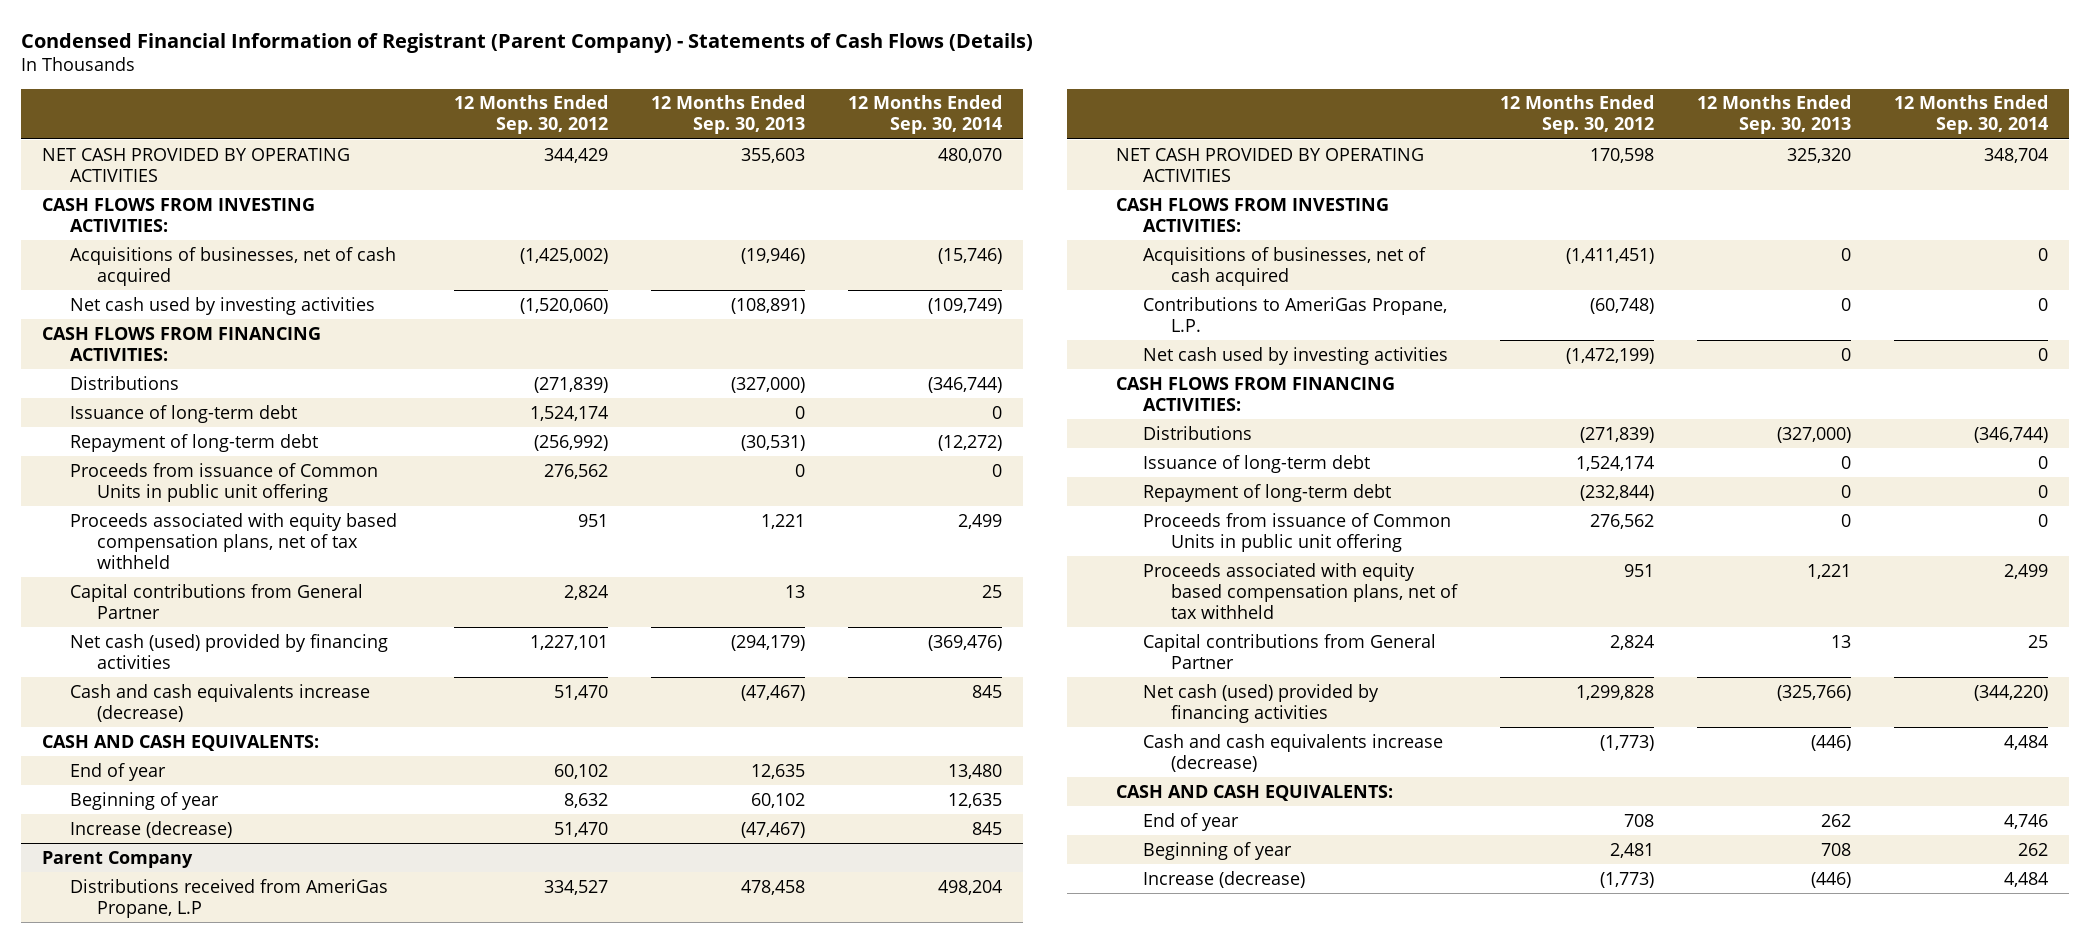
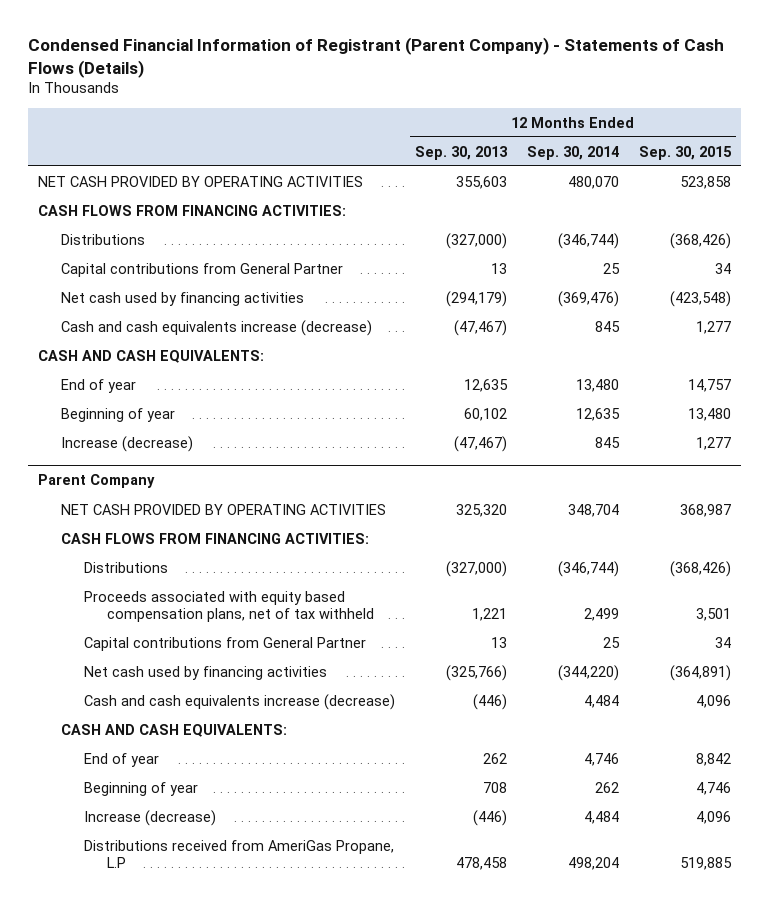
- | 12 Months Ended Sep. 30, 2012 | 12 Months Ended Sep. 30, 2013 | 12 Months Ended Sep. 30, 2014
+ | 12 Months Ended Sep. 30, 2013 | 12 Months Ended Sep. 30, 2014 | 12 Months Ended Sep. 30, 2015
- CASH FLOWS FROM INVESTING ACTIVITIES:
- Acquisitions of businesses, net of cash acquired | (1,425,002) | (19,946) | (15,746)
- Net cash used by investing activities | (1,520,060) | (108,891) | (109,749)
- Issuance of long-term debt | 1,524,174 | 0 | 0
- Repayment of long-term debt | (256,992) | (30,531) | (12,272)
- Proceeds from issuance of Common Units in public unit offering | 276,562 | 0 | 0
- Proceeds associated with equity based compensation plans, net of tax withheld | 951 | 1,221 | 2,499
- Net cash (used) provided by financing activities | 1,227,101 | (294,179) | (369,476)
+ Net cash used by financing activities | (294,179) | (369,476) | (423,548)
@ Parent Company
- CASH FLOWS FROM INVESTING ACTIVITIES:
- Acquisitions of businesses, net of cash acquired | (1,411,451) | 0 | 0
- Contributions to AmeriGas Propane, L.P. | (60,748) | 0 | 0
- Net cash used by investing activities | (1,472,199) | 0 | 0
- Issuance of long-term debt | 1,524,174 | 0 | 0
- Repayment of long-term debt | (232,844) | 0 | 0
- Proceeds from issuance of Common Units in public unit offering | 276,562 | 0 | 0
- Net cash (used) provided by financing activities | 1,299,828 | (325,766) | (344,220)
+ Net cash used by financing activities | (325,766) | (344,220) | (364,891)
moved down: Distributions received from AmeriGas Propane, L.P | 478,458 | 498,204 | 519,885

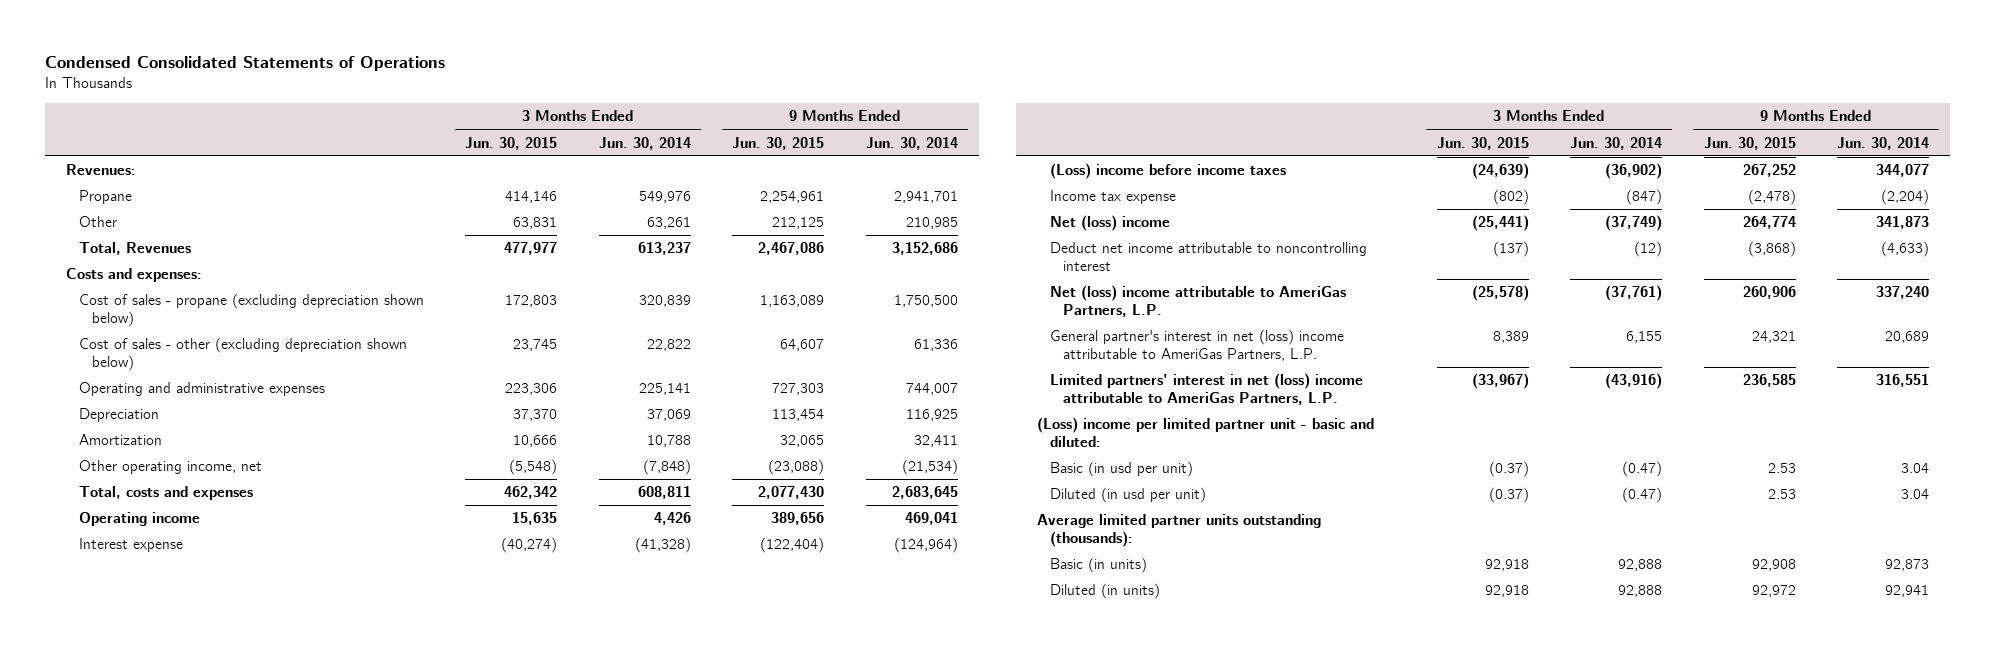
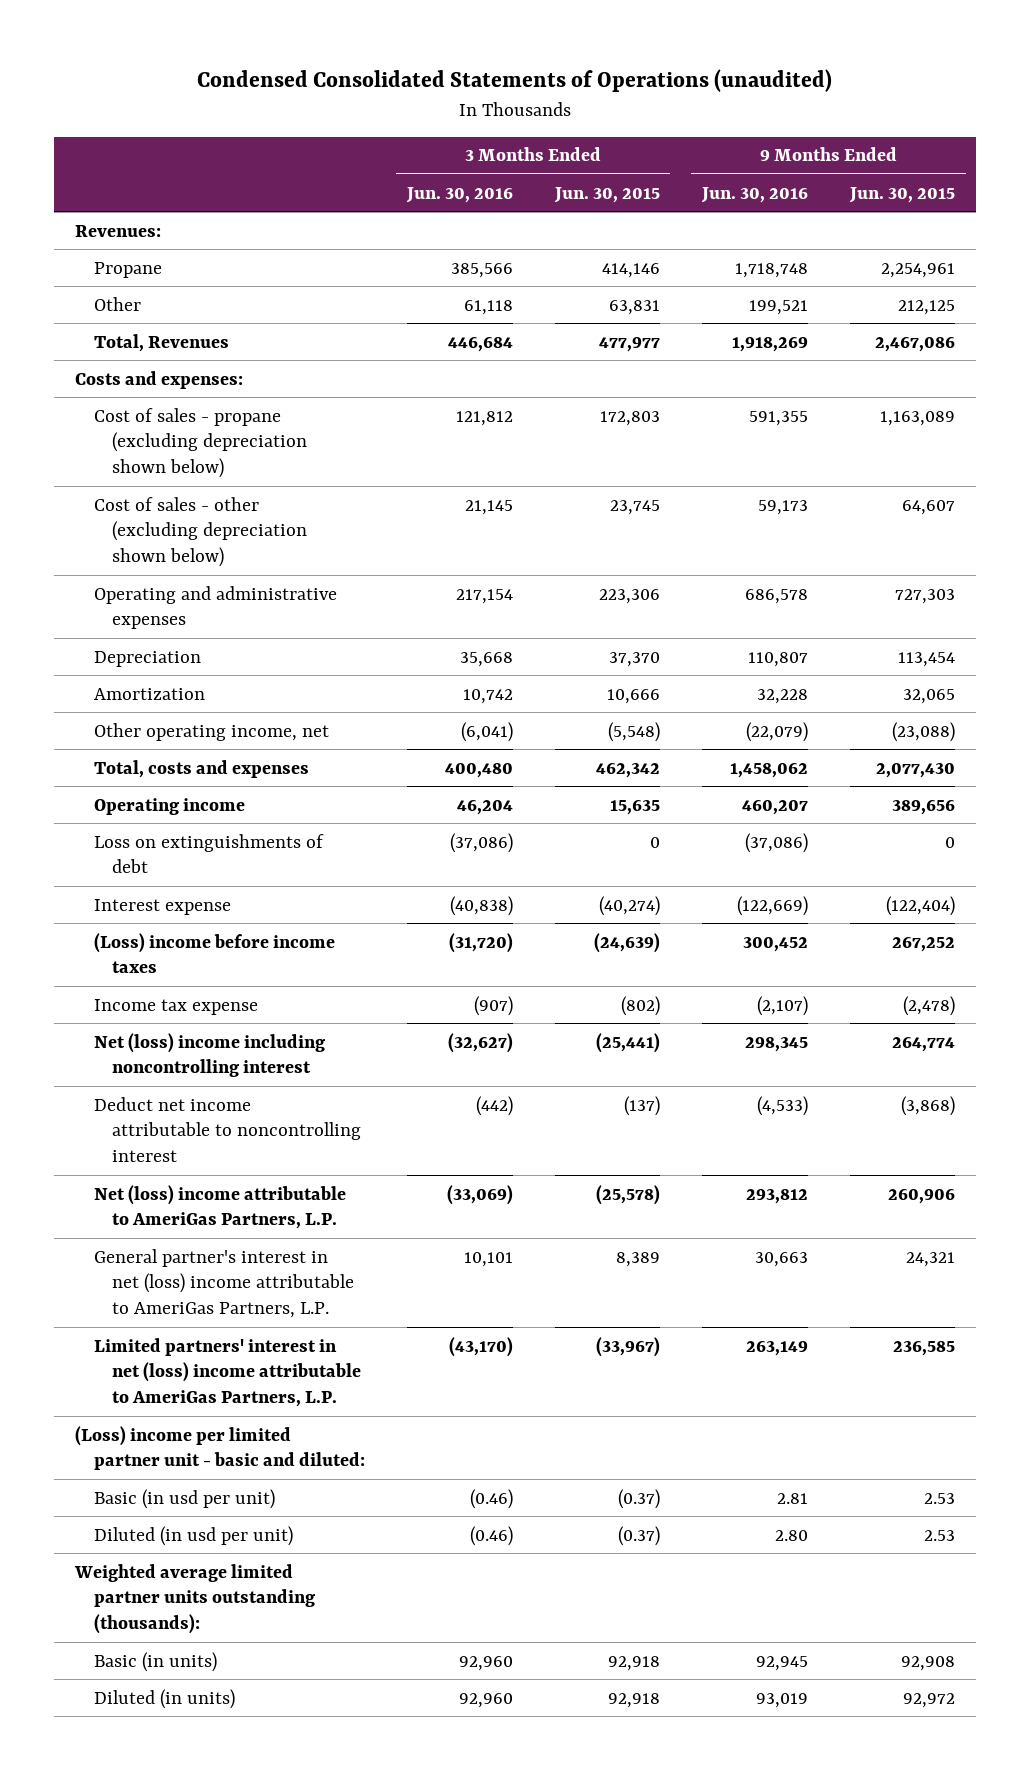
- Condensed Consolidated Statements of Operations
+ Condensed Consolidated Statements of Operations (unaudited)
- | 3 Months Ended Jun. 30, 2015 | 3 Months Ended Jun. 30, 2014 | 9 Months Ended Jun. 30, 2015 | 9 Months Ended Jun. 30, 2014
+ | 3 Months Ended Jun. 30, 2016 | 3 Months Ended Jun. 30, 2015 | 9 Months Ended Jun. 30, 2016 | 9 Months Ended Jun. 30, 2015
+ Loss on extinguishments of debt | (37,086) | 0 | (37,086) | 0
- Net (loss) income | (25,441) | (37,749) | 264,774 | 341,873
+ Net (loss) income including noncontrolling interest | (32,627) | (25,441) | 298,345 | 264,774
- Average limited partner units outstanding (thousands):
+ Weighted average limited partner units outstanding (thousands):

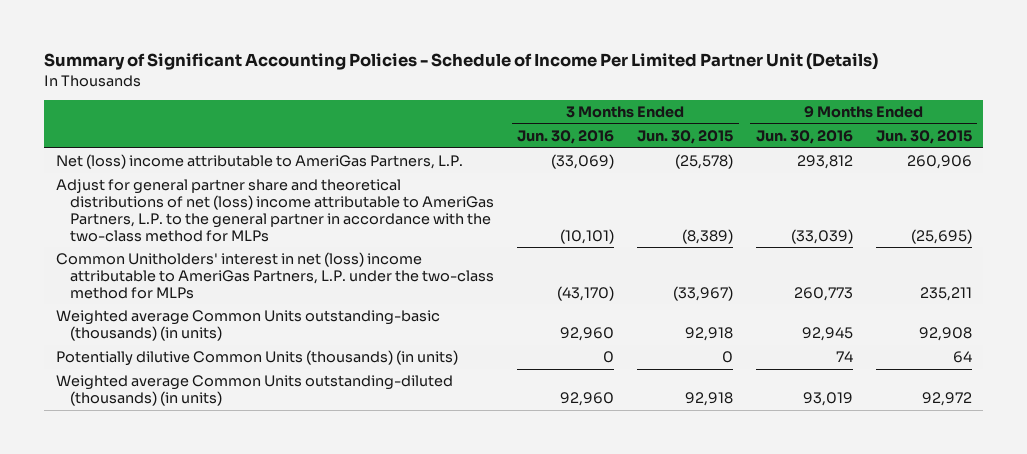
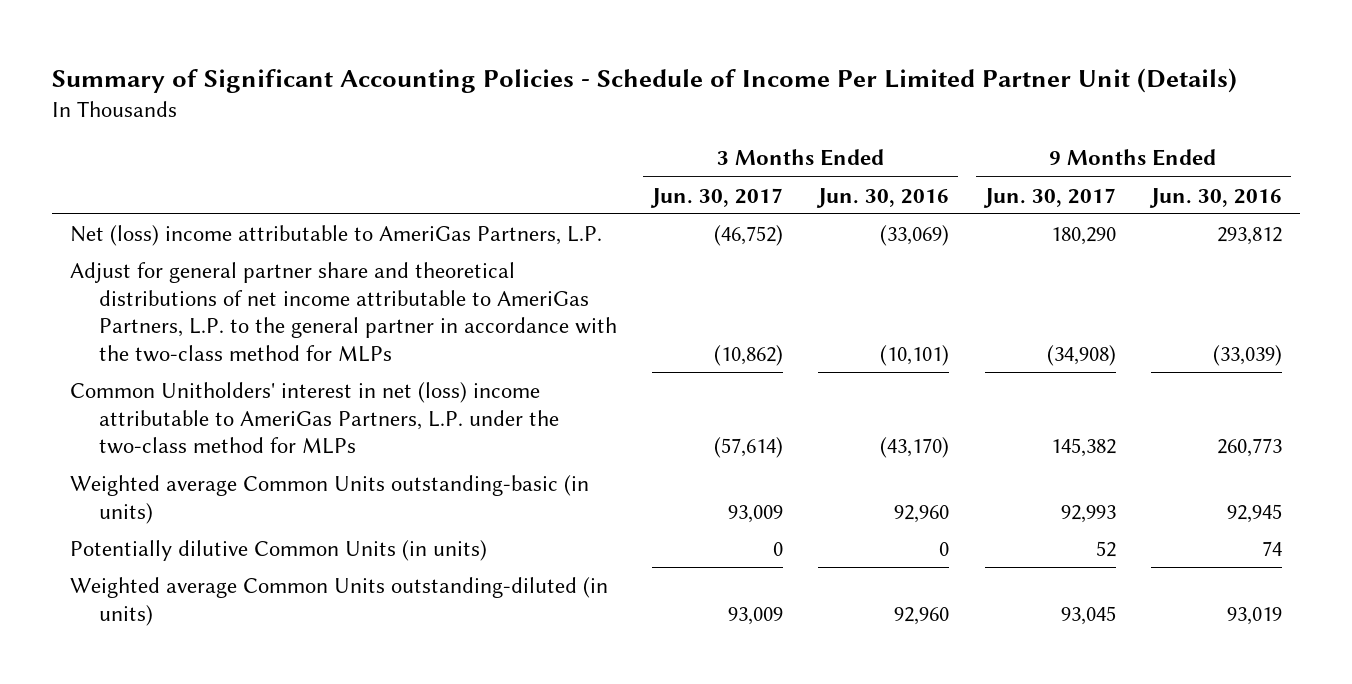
- | 3 Months Ended Jun. 30, 2016 | 3 Months Ended Jun. 30, 2015 | 9 Months Ended Jun. 30, 2016 | 9 Months Ended Jun. 30, 2015
+ | 3 Months Ended Jun. 30, 2017 | 3 Months Ended Jun. 30, 2016 | 9 Months Ended Jun. 30, 2017 | 9 Months Ended Jun. 30, 2016
- Adjust for general partner share and theoretical distributions of net (loss) income attributable to AmeriGas Partners, L.P. to the general partner in accordance with the two-class method for MLPs | (10,101) | (8,389) | (33,039) | (25,695)
+ Adjust for general partner share and theoretical distributions of net income attributable to AmeriGas Partners, L.P. to the general partner in accordance with the two-class method for MLPs | (10,862) | (10,101) | (34,908) | (33,039)
- Weighted average Common Units outstanding-basic (thousands) (in units) | 92,960 | 92,918 | 92,945 | 92,908
- Potentially dilutive Common Units (thousands) (in units) | 0 | 0 | 74 | 64
- Weighted average Common Units outstanding-diluted (thousands) (in units) | 92,960 | 92,918 | 93,019 | 92,972
+ Weighted average Common Units outstanding-basic (in units) | 93,009 | 92,960 | 92,993 | 92,945
+ Potentially dilutive Common Units (in units) | 0 | 0 | 52 | 74
+ Weighted average Common Units outstanding-diluted (in units) | 93,009 | 92,960 | 93,045 | 93,019

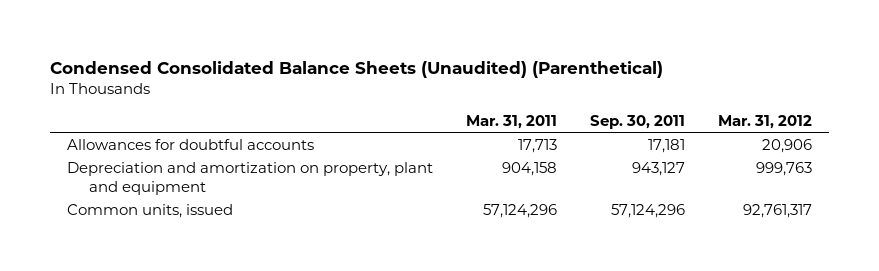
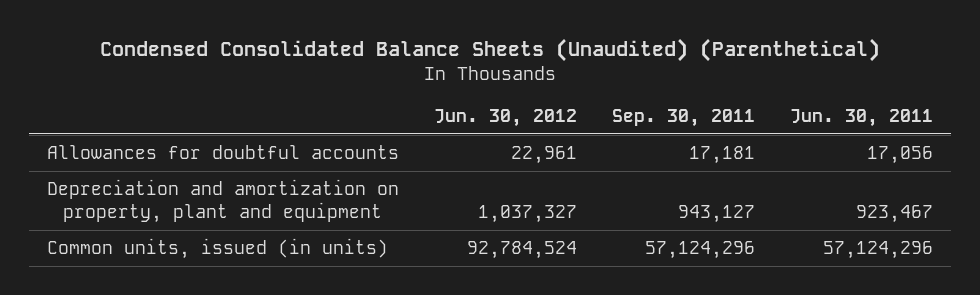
- | Mar. 31, 2011 | Sep. 30, 2011 | Mar. 31, 2012
+ | Jun. 30, 2012 | Sep. 30, 2011 | Jun. 30, 2011
- Common units, issued | 57,124,296 | 57,124,296 | 92,761,317
+ Common units, issued (in units) | 92,784,524 | 57,124,296 | 57,124,296

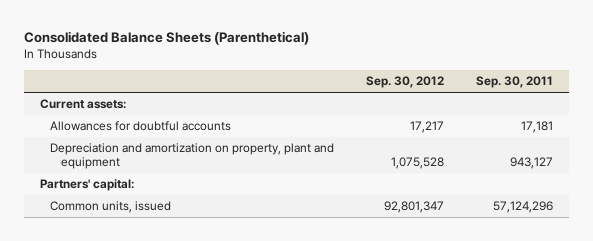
- Condensed Consolidated Balance Sheets (Unaudited) (Parenthetical)
+ Consolidated Balance Sheets (Parenthetical)
- | Jun. 30, 2012 | Sep. 30, 2011 | Jun. 30, 2011
+ | Sep. 30, 2012 | Sep. 30, 2011
+ Current assets:
- Common units, issued (in units) | 92,784,524 | 57,124,296 | 57,124,296
+ Partners' capital:
+ Common units, issued | 92,801,347 | 57,124,296

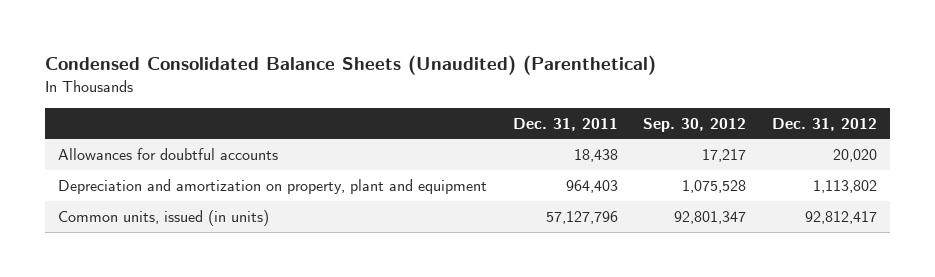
- Consolidated Balance Sheets (Parenthetical)
+ Condensed Consolidated Balance Sheets (Unaudited) (Parenthetical)
- | Sep. 30, 2012 | Sep. 30, 2011
+ | Dec. 31, 2011 | Sep. 30, 2012 | Dec. 31, 2012
- Current assets:
- Partners' capital:
- Common units, issued | 92,801,347 | 57,124,296
+ Common units, issued (in units) | 57,127,796 | 92,801,347 | 92,812,417

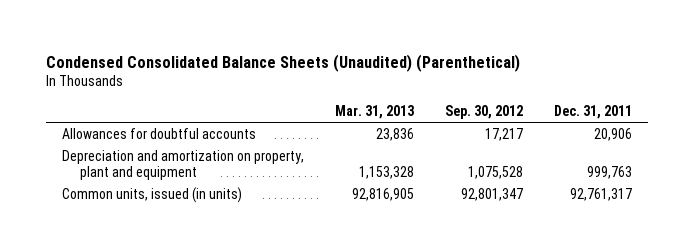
- | Dec. 31, 2011 | Sep. 30, 2012 | Dec. 31, 2012
+ | Mar. 31, 2013 | Sep. 30, 2012 | Dec. 31, 2011
- Allowances for doubtful accounts | 18,438 | 17,217 | 20,020
- Depreciation and amortization on property, plant and equipment | 964,403 | 1,075,528 | 1,113,802
- Common units, issued (in units) | 57,127,796 | 92,801,347 | 92,812,417
+ Allowances for doubtful accounts | 23,836 | 17,217 | 20,906
+ Depreciation and amortization on property, plant and equipment | 1,153,328 | 1,075,528 | 999,763
+ Common units, issued (in units) | 92,816,905 | 92,801,347 | 92,761,317

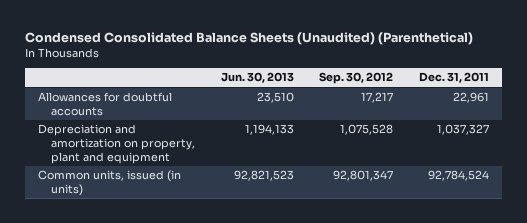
- | Mar. 31, 2013 | Sep. 30, 2012 | Dec. 31, 2011
+ | Jun. 30, 2013 | Sep. 30, 2012 | Dec. 31, 2011
- Allowances for doubtful accounts | 23,836 | 17,217 | 20,906
- Depreciation and amortization on property, plant and equipment | 1,153,328 | 1,075,528 | 999,763
- Common units, issued (in units) | 92,816,905 | 92,801,347 | 92,761,317
+ Allowances for doubtful accounts | 23,510 | 17,217 | 22,961
+ Depreciation and amortization on property, plant and equipment | 1,194,133 | 1,075,528 | 1,037,327
+ Common units, issued (in units) | 92,821,523 | 92,801,347 | 92,784,524

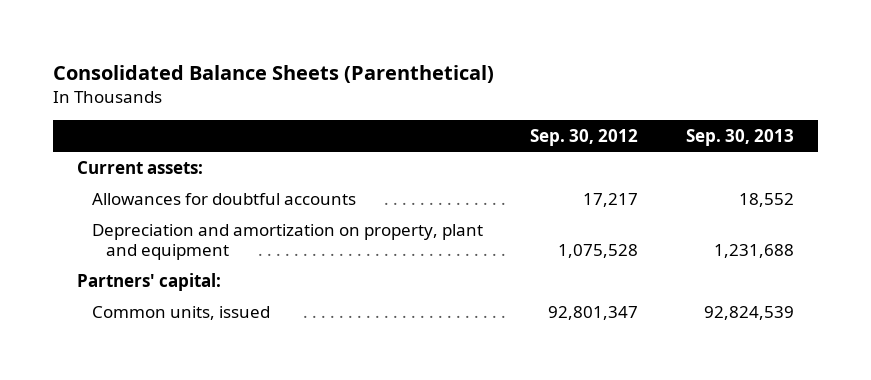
- Condensed Consolidated Balance Sheets (Unaudited) (Parenthetical)
+ Consolidated Balance Sheets (Parenthetical)
- | Jun. 30, 2013 | Sep. 30, 2012 | Dec. 31, 2011
+ | Sep. 30, 2012 | Sep. 30, 2013
+ Current assets:
- Common units, issued (in units) | 92,821,523 | 92,801,347 | 92,784,524
+ Partners' capital:
+ Common units, issued | 92,801,347 | 92,824,539

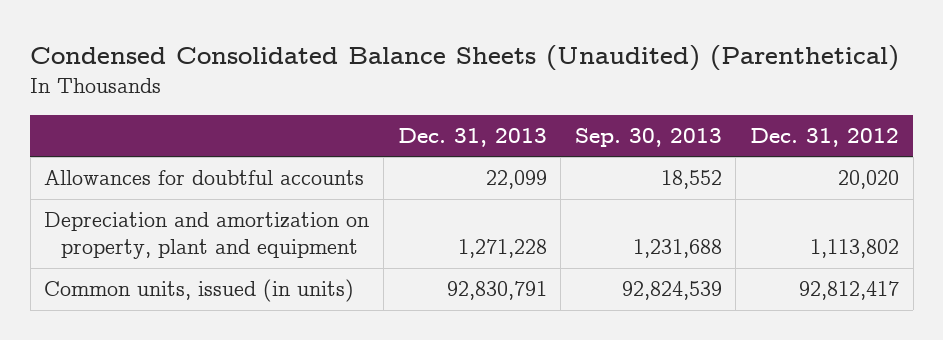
- Consolidated Balance Sheets (Parenthetical)
+ Condensed Consolidated Balance Sheets (Unaudited) (Parenthetical)
- | Sep. 30, 2012 | Sep. 30, 2013
+ | Dec. 31, 2013 | Sep. 30, 2013 | Dec. 31, 2012
- Current assets:
- Partners' capital:
- Common units, issued | 92,801,347 | 92,824,539
+ Common units, issued (in units) | 92,830,791 | 92,824,539 | 92,812,417

